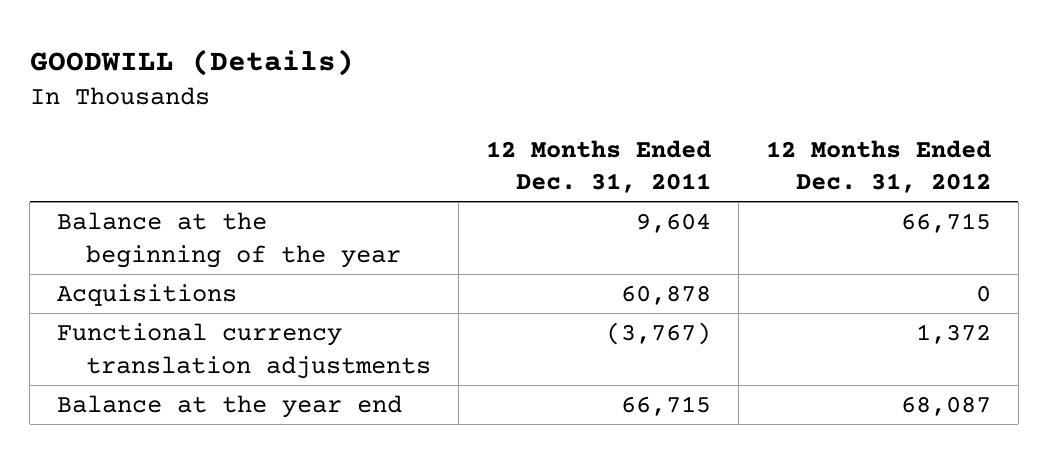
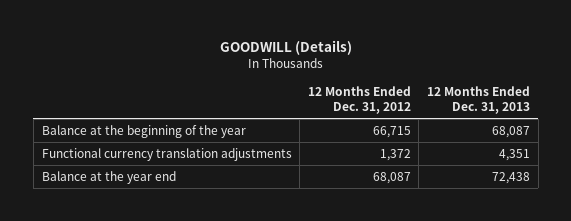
- | 12 Months Ended Dec. 31, 2011 | 12 Months Ended Dec. 31, 2012
+ | 12 Months Ended Dec. 31, 2012 | 12 Months Ended Dec. 31, 2013
- Acquisitions | 60,878 | 0

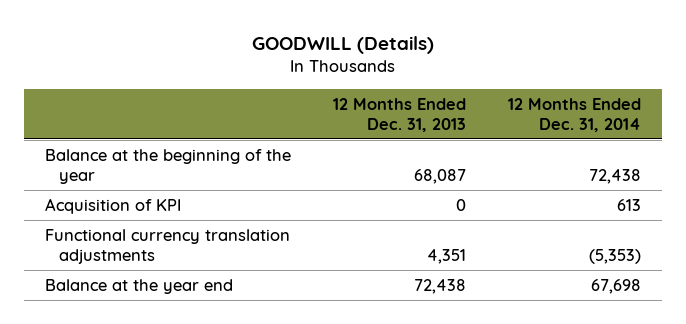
- | 12 Months Ended Dec. 31, 2012 | 12 Months Ended Dec. 31, 2013
+ | 12 Months Ended Dec. 31, 2013 | 12 Months Ended Dec. 31, 2014
+ Acquisition of KPI | 0 | 613

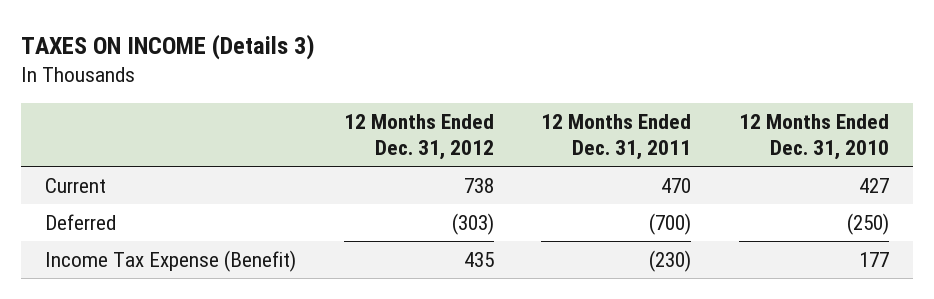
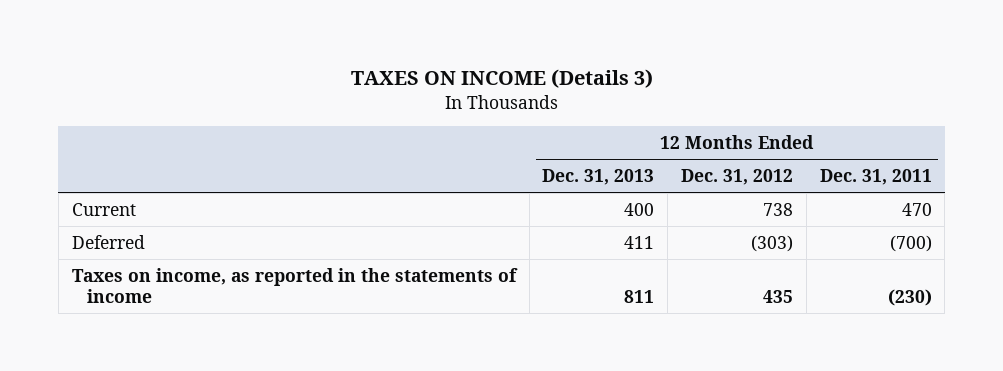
- | 12 Months Ended Dec. 31, 2012 | 12 Months Ended Dec. 31, 2011 | 12 Months Ended Dec. 31, 2010
+ | 12 Months Ended Dec. 31, 2013 | 12 Months Ended Dec. 31, 2012 | 12 Months Ended Dec. 31, 2011
- Income Tax Expense (Benefit) | 435 | (230) | 177
+ Taxes on income, as reported in the statements of income | 811 | 435 | (230)

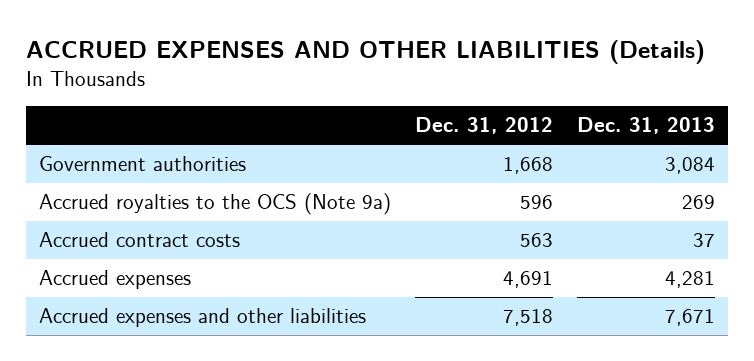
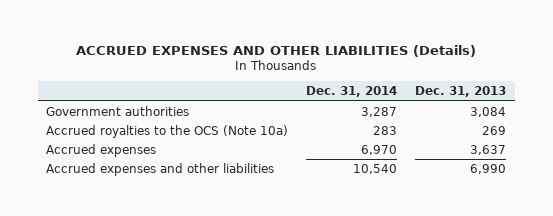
- | Dec. 31, 2012 | Dec. 31, 2013
+ | Dec. 31, 2014 | Dec. 31, 2013
- Accrued royalties to the OCS (Note 9a) | 596 | 269
- Accrued contract costs | 563 | 37
- Accrued expenses | 4,691 | 4,281
- Accrued expenses and other liabilities | 7,518 | 7,671
+ Accrued royalties to the OCS (Note 10a) | 283 | 269
+ Accrued expenses | 6,970 | 3,637
+ Accrued expenses and other liabilities | 10,540 | 6,990

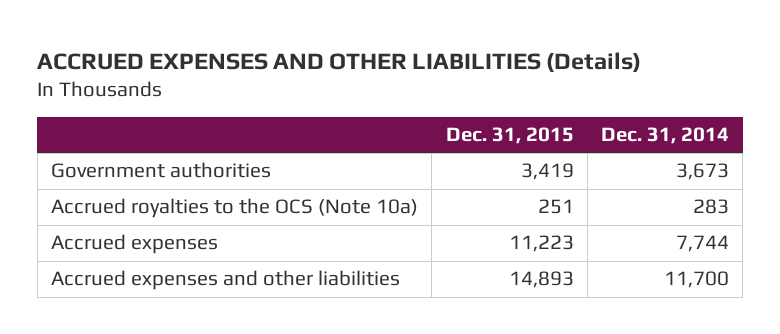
- | Dec. 31, 2014 | Dec. 31, 2013
+ | Dec. 31, 2015 | Dec. 31, 2014
- Government authorities | 3,287 | 3,084
+ Government authorities | 3,419 | 3,673
- Accrued expenses | 6,970 | 3,637
- Accrued expenses and other liabilities | 10,540 | 6,990
+ Accrued expenses | 11,223 | 7,744
+ Accrued expenses and other liabilities | 14,893 | 11,700

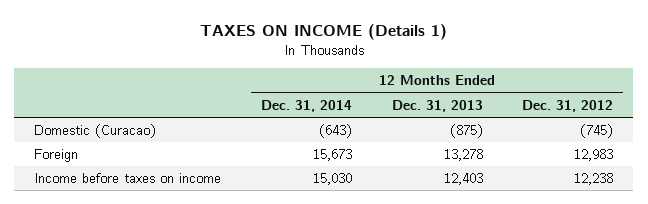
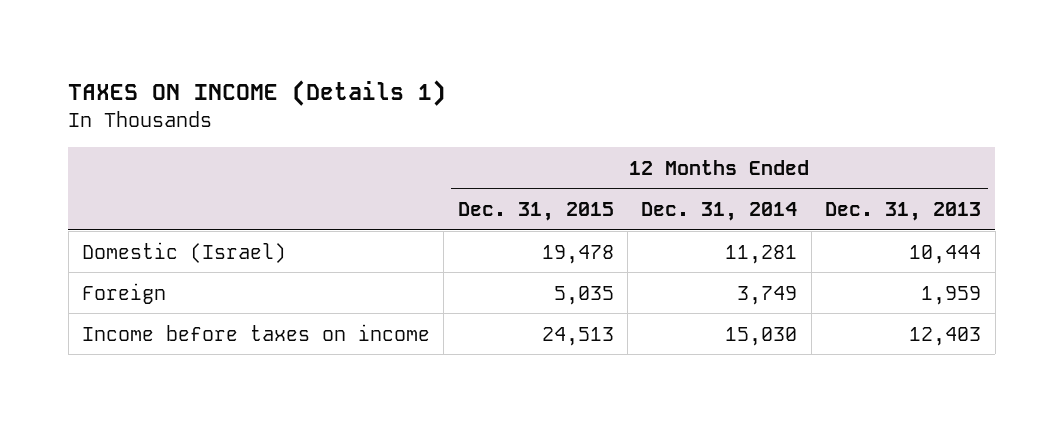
- | 12 Months Ended Dec. 31, 2014 | 12 Months Ended Dec. 31, 2013 | 12 Months Ended Dec. 31, 2012
+ | 12 Months Ended Dec. 31, 2015 | 12 Months Ended Dec. 31, 2014 | 12 Months Ended Dec. 31, 2013
- Domestic (Curacao) | (643) | (875) | (745)
- Foreign | 15,673 | 13,278 | 12,983
+ Domestic (Israel) | 19,478 | 11,281 | 10,444
+ Foreign | 5,035 | 3,749 | 1,959

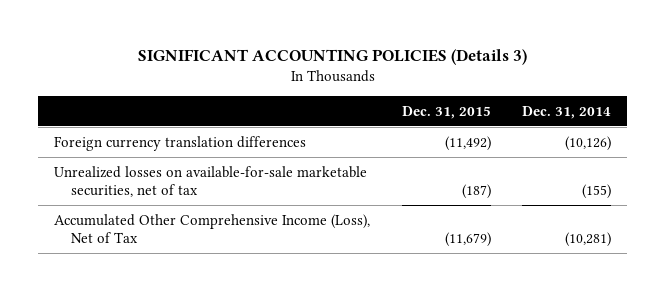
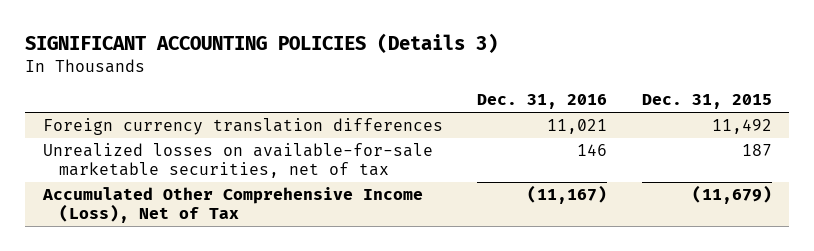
- | Dec. 31, 2015 | Dec. 31, 2014
+ | Dec. 31, 2016 | Dec. 31, 2015
- Foreign currency translation differences | (11,492) | (10,126)
- Unrealized losses on available-for-sale marketable securities, net of tax | (187) | (155)
+ Foreign currency translation differences | 11,021 | 11,492
+ Unrealized losses on available-for-sale marketable securities, net of tax | 146 | 187

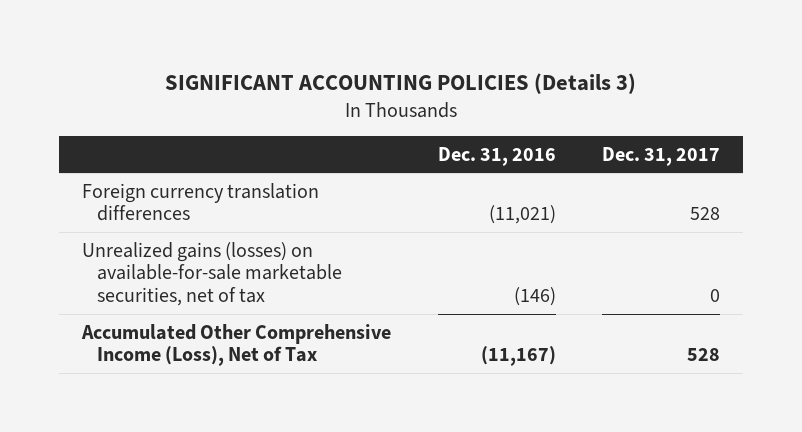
- | Dec. 31, 2016 | Dec. 31, 2015
+ | Dec. 31, 2016 | Dec. 31, 2017
- Foreign currency translation differences | 11,021 | 11,492
- Unrealized losses on available-for-sale marketable securities, net of tax | 146 | 187
+ Foreign currency translation differences | (11,021) | 528
+ Unrealized gains (losses) on available-for-sale marketable securities, net of tax | (146) | 0

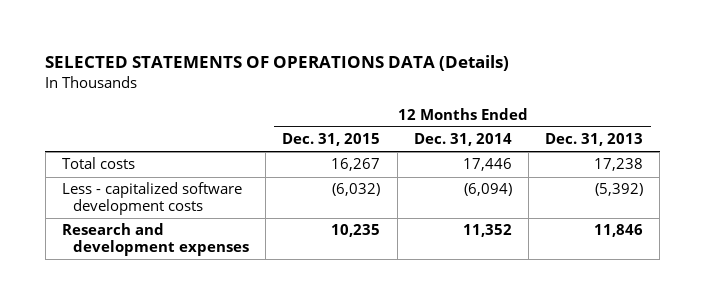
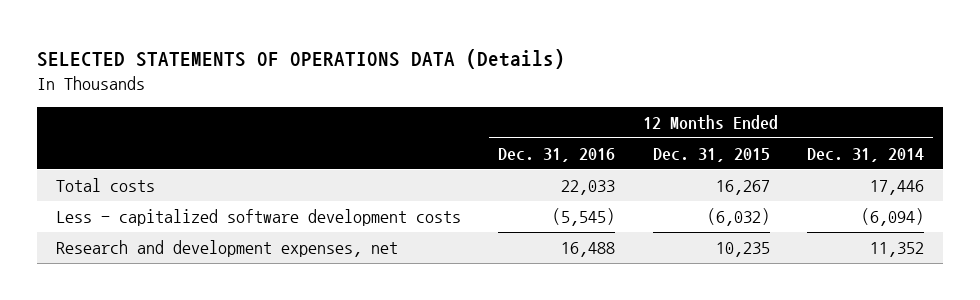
- | 12 Months Ended Dec. 31, 2015 | 12 Months Ended Dec. 31, 2014 | 12 Months Ended Dec. 31, 2013
+ | 12 Months Ended Dec. 31, 2016 | 12 Months Ended Dec. 31, 2015 | 12 Months Ended Dec. 31, 2014
- Research and development expenses | 10,235 | 11,352 | 11,846
+ Research and development expenses, net | 16,488 | 10,235 | 11,352

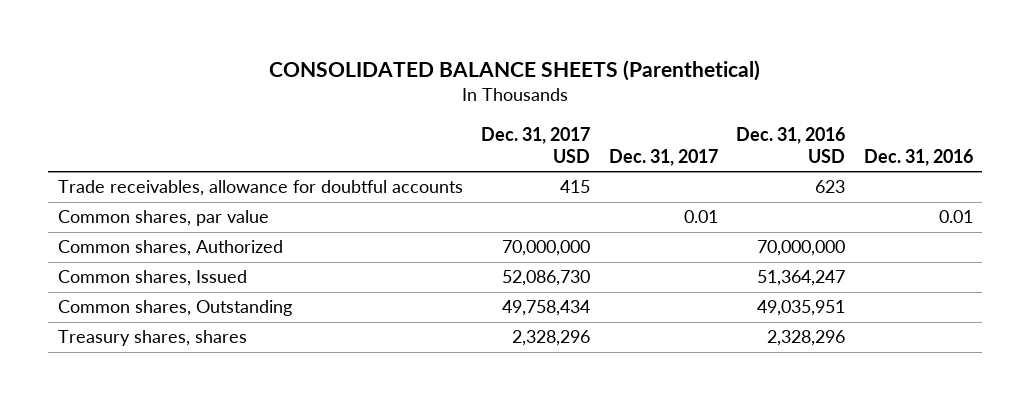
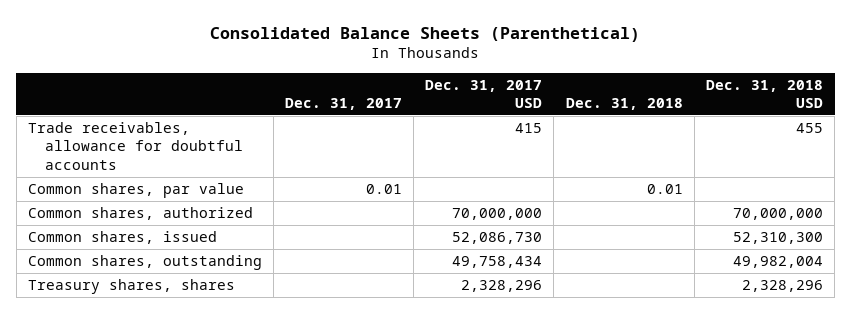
- CONSOLIDATED BALANCE SHEETS (Parenthetical)
+ Consolidated Balance Sheets (Parenthetical)
- | Dec. 31, 2017 USD | Dec. 31, 2017 | Dec. 31, 2016 USD | Dec. 31, 2016
+ | Dec. 31, 2017 | Dec. 31, 2017 USD | Dec. 31, 2018 | Dec. 31, 2018 USD
- Common shares, Authorized | 70,000,000 | | 70,000,000 |
- Common shares, Issued | 52,086,730 | | 51,364,247 |
- Common shares, Outstanding | 49,758,434 | | 49,035,951 |
+ Common shares, authorized | | 70,000,000 | | 70,000,000
+ Common shares, issued | | 52,086,730 | | 52,310,300
+ Common shares, outstanding | | 49,758,434 | | 49,982,004

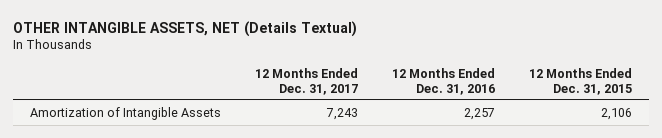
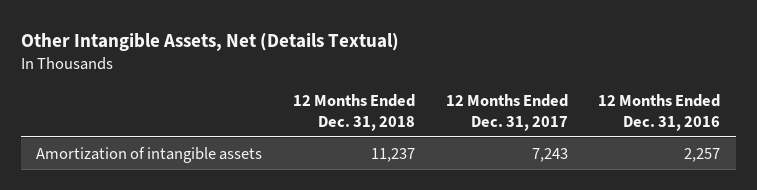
- OTHER INTANGIBLE ASSETS, NET (Details Textual)
+ Other Intangible Assets, Net (Details Textual)
- | 12 Months Ended Dec. 31, 2017 | 12 Months Ended Dec. 31, 2016 | 12 Months Ended Dec. 31, 2015
+ | 12 Months Ended Dec. 31, 2018 | 12 Months Ended Dec. 31, 2017 | 12 Months Ended Dec. 31, 2016
- Amortization of Intangible Assets | 7,243 | 2,257 | 2,106
+ Amortization of intangible assets | 11,237 | 7,243 | 2,257

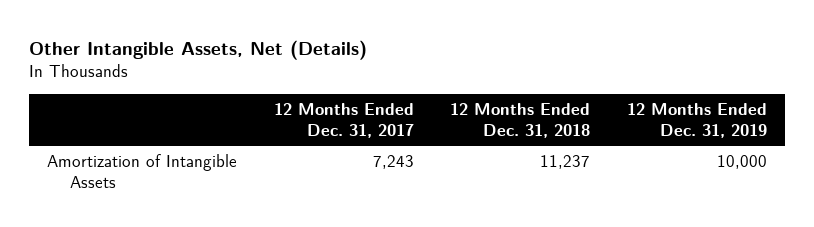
- Other Intangible Assets, Net (Details Textual)
+ Other Intangible Assets, Net (Details)
- | 12 Months Ended Dec. 31, 2018 | 12 Months Ended Dec. 31, 2017 | 12 Months Ended Dec. 31, 2016
+ | 12 Months Ended Dec. 31, 2017 | 12 Months Ended Dec. 31, 2018 | 12 Months Ended Dec. 31, 2019
- Amortization of intangible assets | 11,237 | 7,243 | 2,257
+ Amortization of Intangible Assets | 7,243 | 11,237 | 10,000

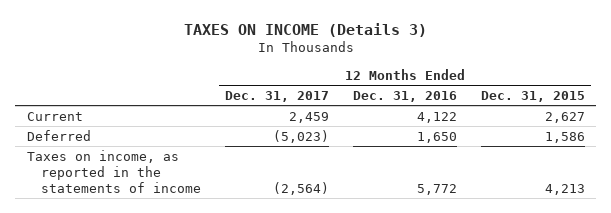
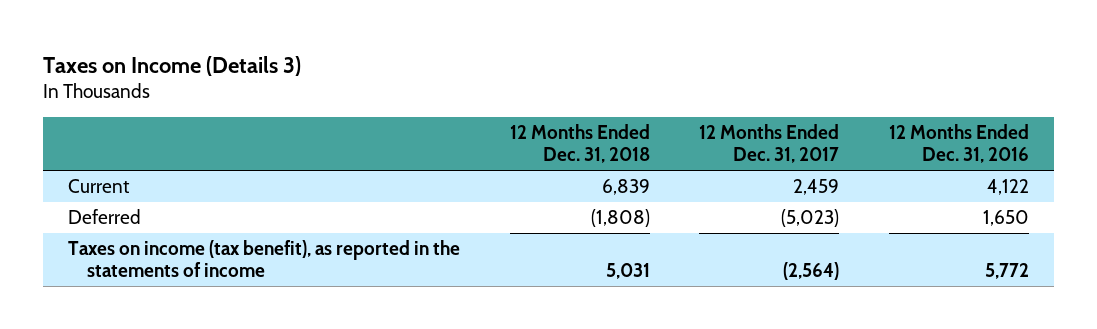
- TAXES ON INCOME (Details 3)
+ Taxes on Income (Details 3)
- | 12 Months Ended Dec. 31, 2017 | 12 Months Ended Dec. 31, 2016 | 12 Months Ended Dec. 31, 2015
+ | 12 Months Ended Dec. 31, 2018 | 12 Months Ended Dec. 31, 2017 | 12 Months Ended Dec. 31, 2016
- Taxes on income, as reported in the statements of income | (2,564) | 5,772 | 4,213
+ Taxes on income (tax benefit), as reported in the statements of income | 5,031 | (2,564) | 5,772

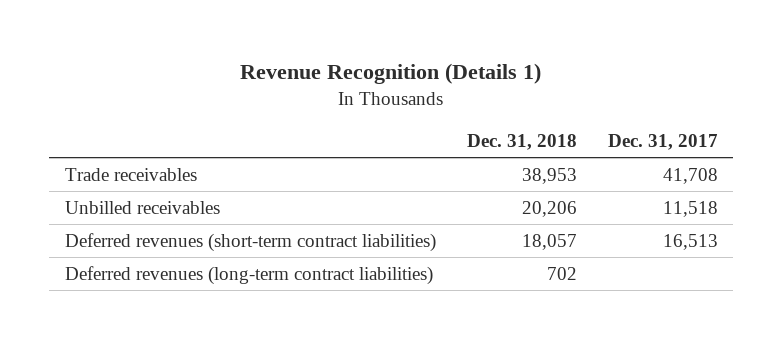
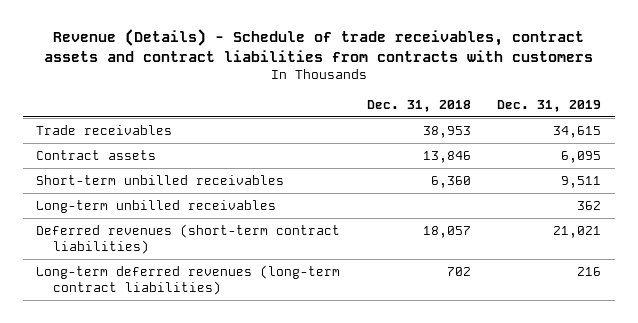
- Revenue Recognition (Details 1)
+ Revenue (Details) - Schedule of trade receivables, contract assets and contract liabilities from contracts with customers
- | Dec. 31, 2018 | Dec. 31, 2017
+ | Dec. 31, 2018 | Dec. 31, 2019
- Unbilled receivables | 20,206 | 11,518
+ Contract assets | 13,846 | 6,095
+ Short-term unbilled receivables | 6,360 | 9,511
+ Long-term unbilled receivables | | 362
- Deferred revenues (long-term contract liabilities) | 702 |
+ Long-term deferred revenues (long-term contract liabilities) | 702 | 216

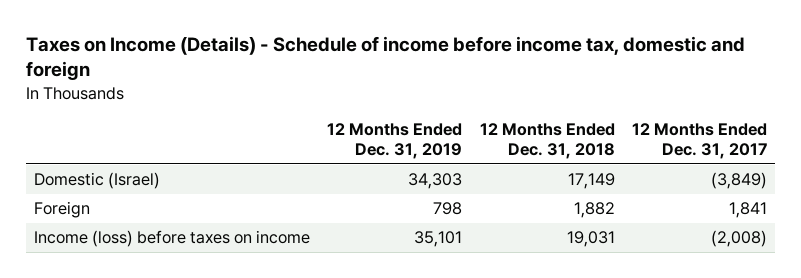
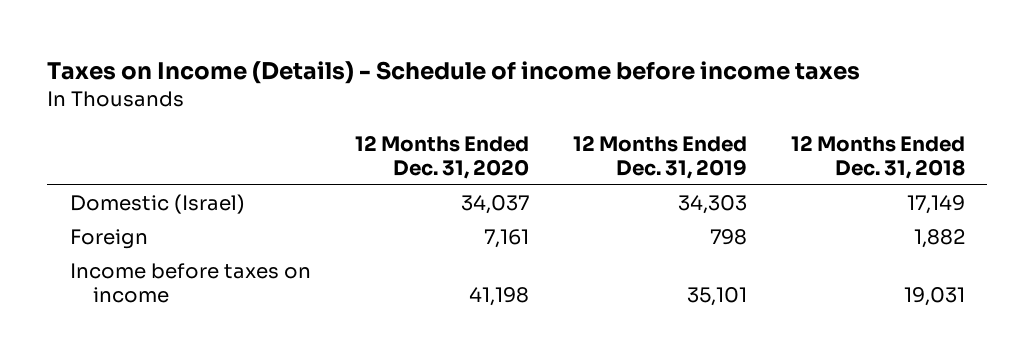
- Taxes on Income (Details) - Schedule of income before income tax, domestic and foreign
+ Taxes on Income (Details) - Schedule of income before income taxes
- | 12 Months Ended Dec. 31, 2019 | 12 Months Ended Dec. 31, 2018 | 12 Months Ended Dec. 31, 2017
+ | 12 Months Ended Dec. 31, 2020 | 12 Months Ended Dec. 31, 2019 | 12 Months Ended Dec. 31, 2018
- Income (loss) before taxes on income | 35,101 | 19,031 | (2,008)
+ Income before taxes on income | 41,198 | 35,101 | 19,031

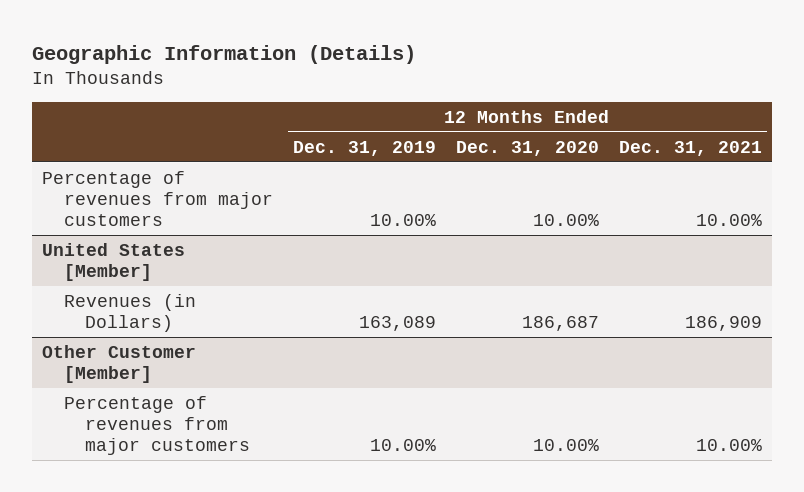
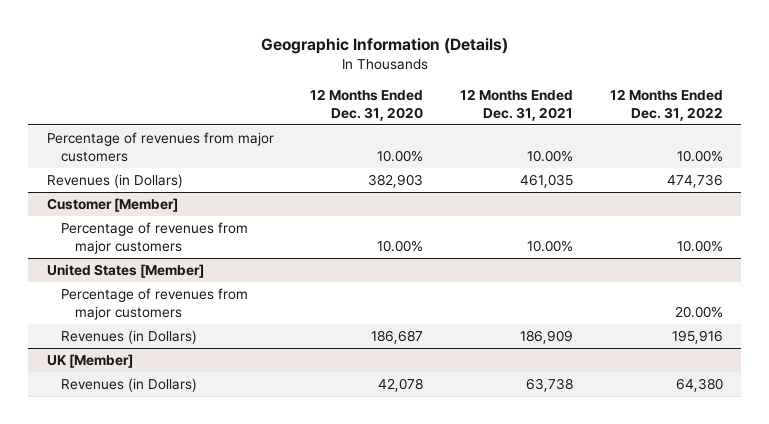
- | 12 Months Ended Dec. 31, 2019 | 12 Months Ended Dec. 31, 2020 | 12 Months Ended Dec. 31, 2021
+ | 12 Months Ended Dec. 31, 2020 | 12 Months Ended Dec. 31, 2021 | 12 Months Ended Dec. 31, 2022
+ Revenues (in Dollars) | 382,903 | 461,035 | 474,736
+ Customer [Member]
+ Percentage of revenues from major customers | 10.00% | 10.00% | 10.00%
@ United States [Member]
+ Percentage of revenues from major customers | | | 20.00%
- Other Customer [Member]
- Percentage of revenues from major customers | 10.00% | 10.00% | 10.00%
+ UK [Member]
+ Revenues (in Dollars) | 42,078 | 63,738 | 64,380

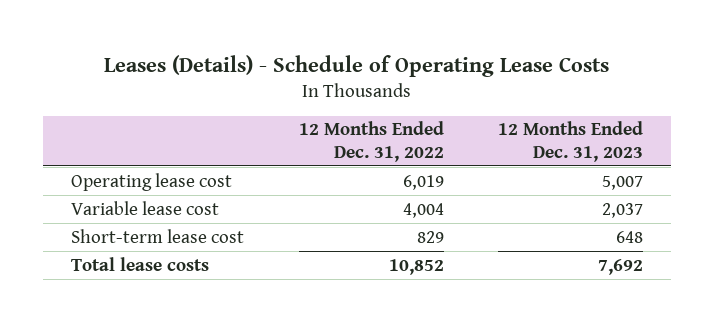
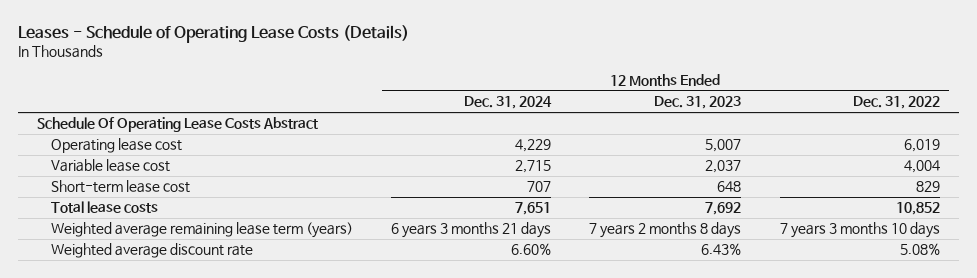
- Leases (Details) - Schedule of Operating Lease Costs
+ Leases - Schedule of Operating Lease Costs (Details)
- | 12 Months Ended Dec. 31, 2022 | 12 Months Ended Dec. 31, 2023
+ | 12 Months Ended Dec. 31, 2024 | 12 Months Ended Dec. 31, 2023 | 12 Months Ended Dec. 31, 2022
+ Schedule Of Operating Lease Costs Abstract
+ Weighted average remaining lease term (years) | 6 years 3 months 21 days | 7 years 2 months 8 days | 7 years 3 months 10 days
+ Weighted average discount rate | 6.60% | 6.43% | 5.08%

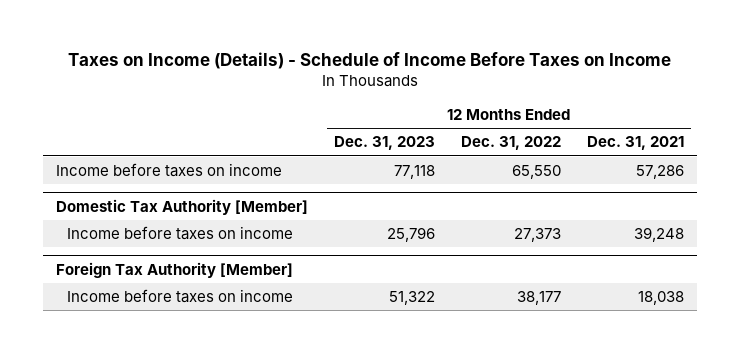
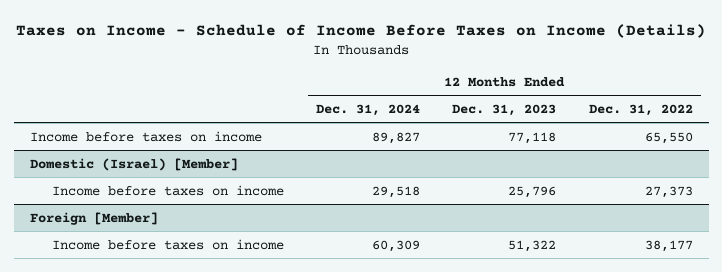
- Taxes on Income (Details) - Schedule of Income Before Taxes on Income
+ Taxes on Income - Schedule of Income Before Taxes on Income (Details)
- | 12 Months Ended Dec. 31, 2023 | 12 Months Ended Dec. 31, 2022 | 12 Months Ended Dec. 31, 2021
+ | 12 Months Ended Dec. 31, 2024 | 12 Months Ended Dec. 31, 2023 | 12 Months Ended Dec. 31, 2022
- Domestic Tax Authority [Member]
+ Domestic (Israel) [Member]
- Foreign Tax Authority [Member]
+ Foreign [Member]

